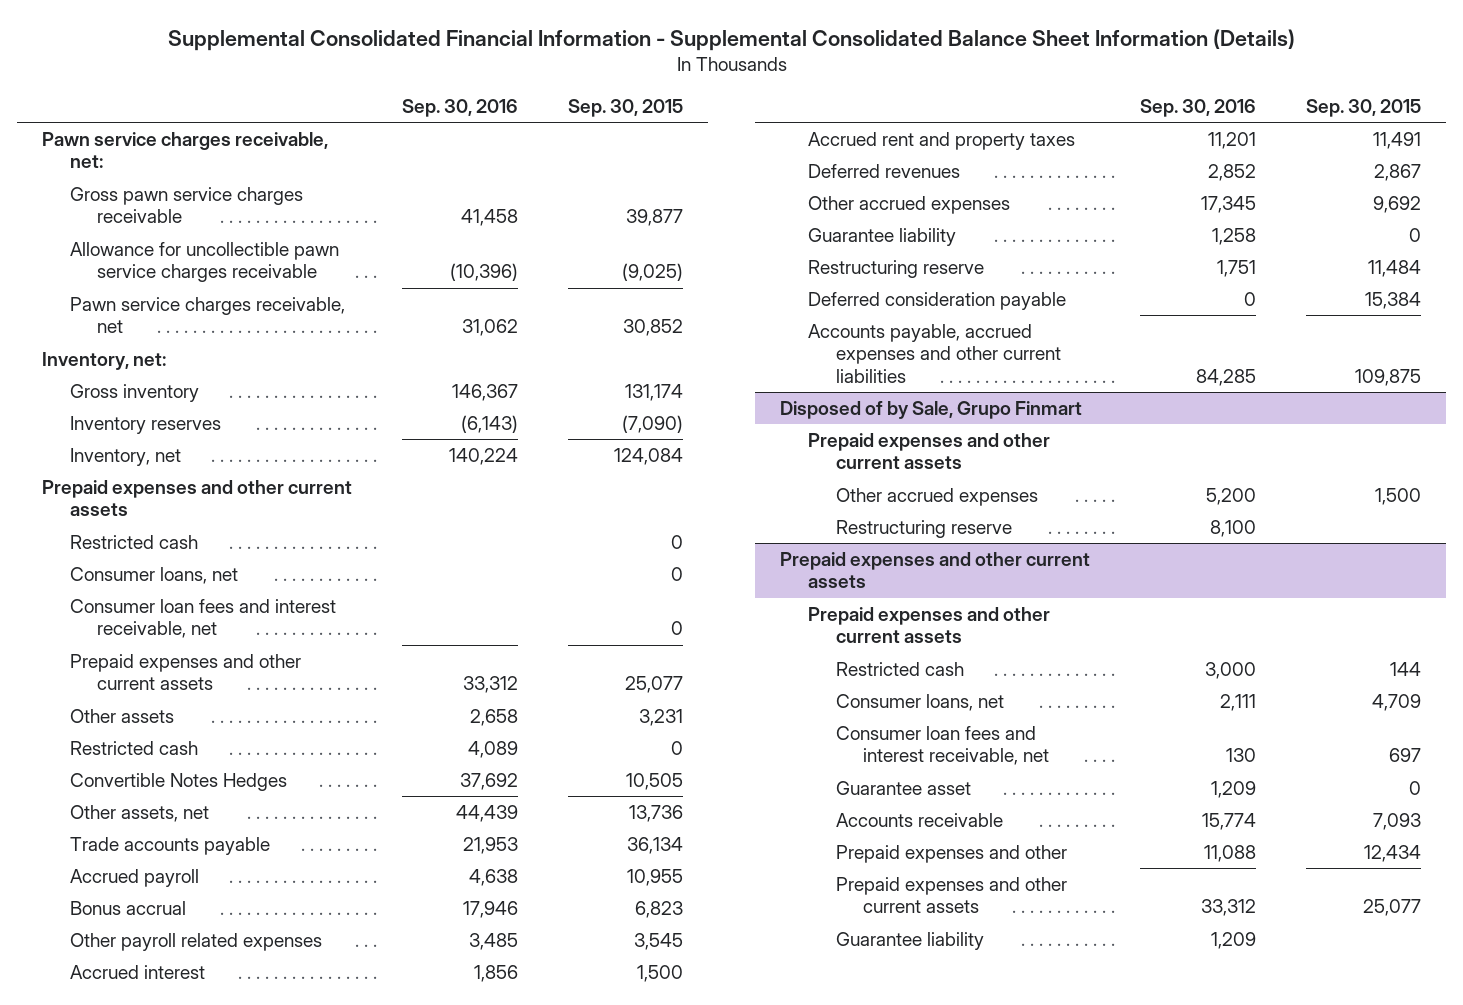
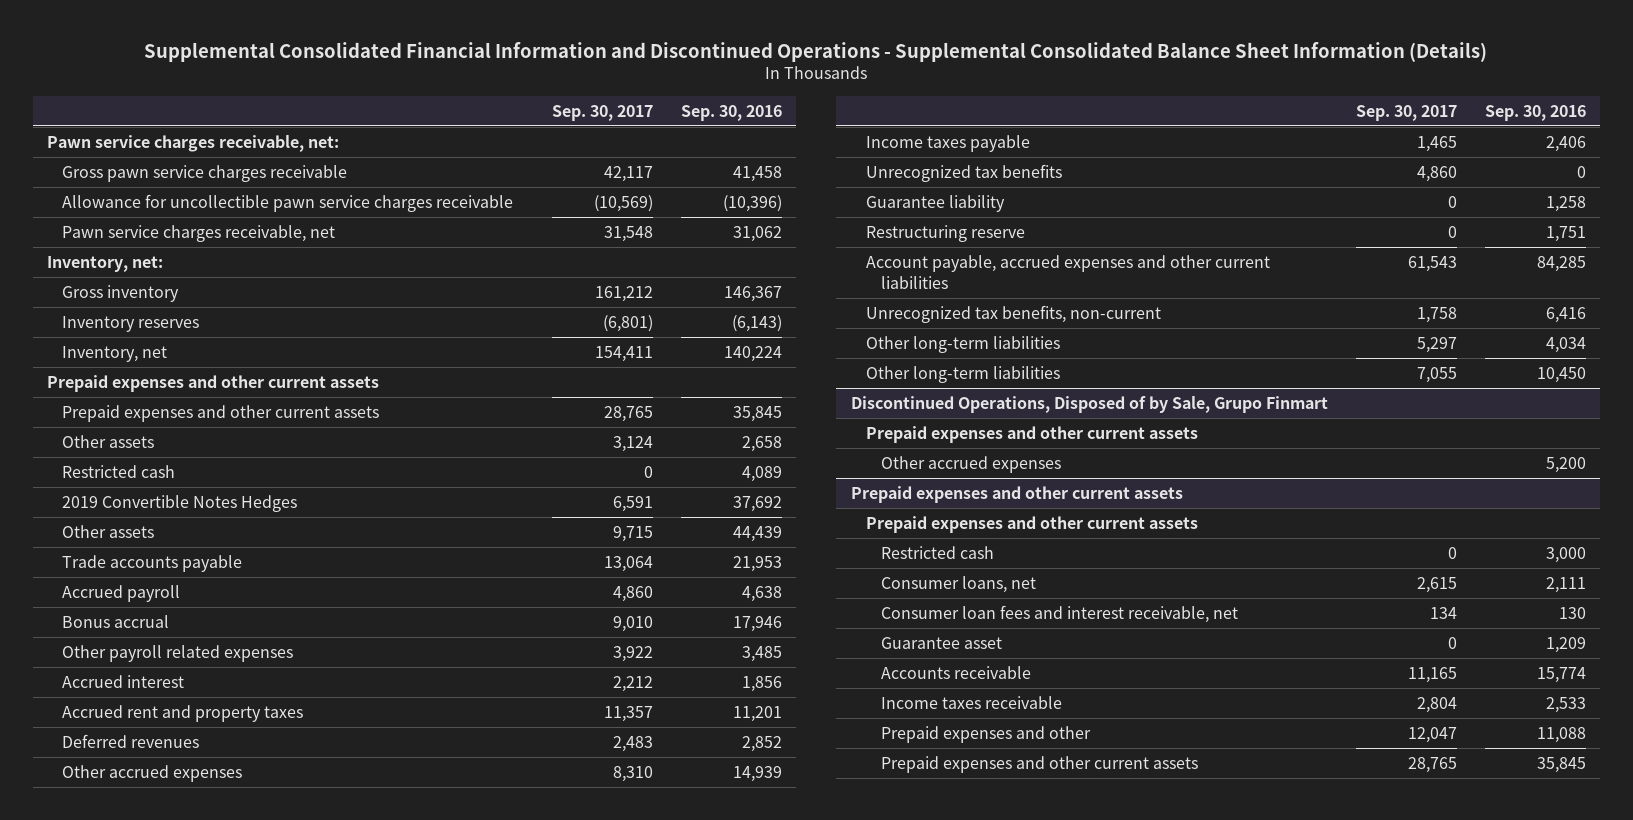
- Supplemental Consolidated Financial Information - Supplemental Consolidated Balance Sheet Information (Details)
+ Supplemental Consolidated Financial Information and Discontinued Operations - Supplemental Consolidated Balance Sheet Information (Details)
- | Sep. 30, 2016 | Sep. 30, 2015
+ | Sep. 30, 2017 | Sep. 30, 2016
- Restricted cash | | 0
- Consumer loans, net | | 0
- Consumer loan fees and interest receivable, net | | 0
- Prepaid expenses and other current assets | 33,312 | 25,077
+ Prepaid expenses and other current assets | 28,765 | 35,845
- Convertible Notes Hedges | 37,692 | 10,505
- Other assets, net | 44,439 | 13,736
+ 2019 Convertible Notes Hedges | 6,591 | 37,692
+ Other assets | 9,715 | 44,439
- Other accrued expenses | 17,345 | 9,692
+ Other accrued expenses | 8,310 | 14,939
+ Income taxes payable | 1,465 | 2,406
+ Unrecognized tax benefits | 4,860 | 0
- Deferred consideration payable | 0 | 15,384
- Accounts payable, accrued expenses and other current liabilities | 84,285 | 109,875
- Disposed of by Sale, Grupo Finmart
+ Account payable, accrued expenses and other current liabilities | 61,543 | 84,285
+ Unrecognized tax benefits, non-current | 1,758 | 6,416
+ Other long-term liabilities | 5,297 | 4,034
+ Other long-term liabilities | 7,055 | 10,450
+ Discontinued Operations, Disposed of by Sale, Grupo Finmart
- Restructuring reserve | 8,100 |
@ Prepaid expenses and other current assets
+ Income taxes receivable | 2,804 | 2,533
- Prepaid expenses and other current assets | 33,312 | 25,077
- Guarantee liability | 1,209 |
+ Prepaid expenses and other current assets | 28,765 | 35,845

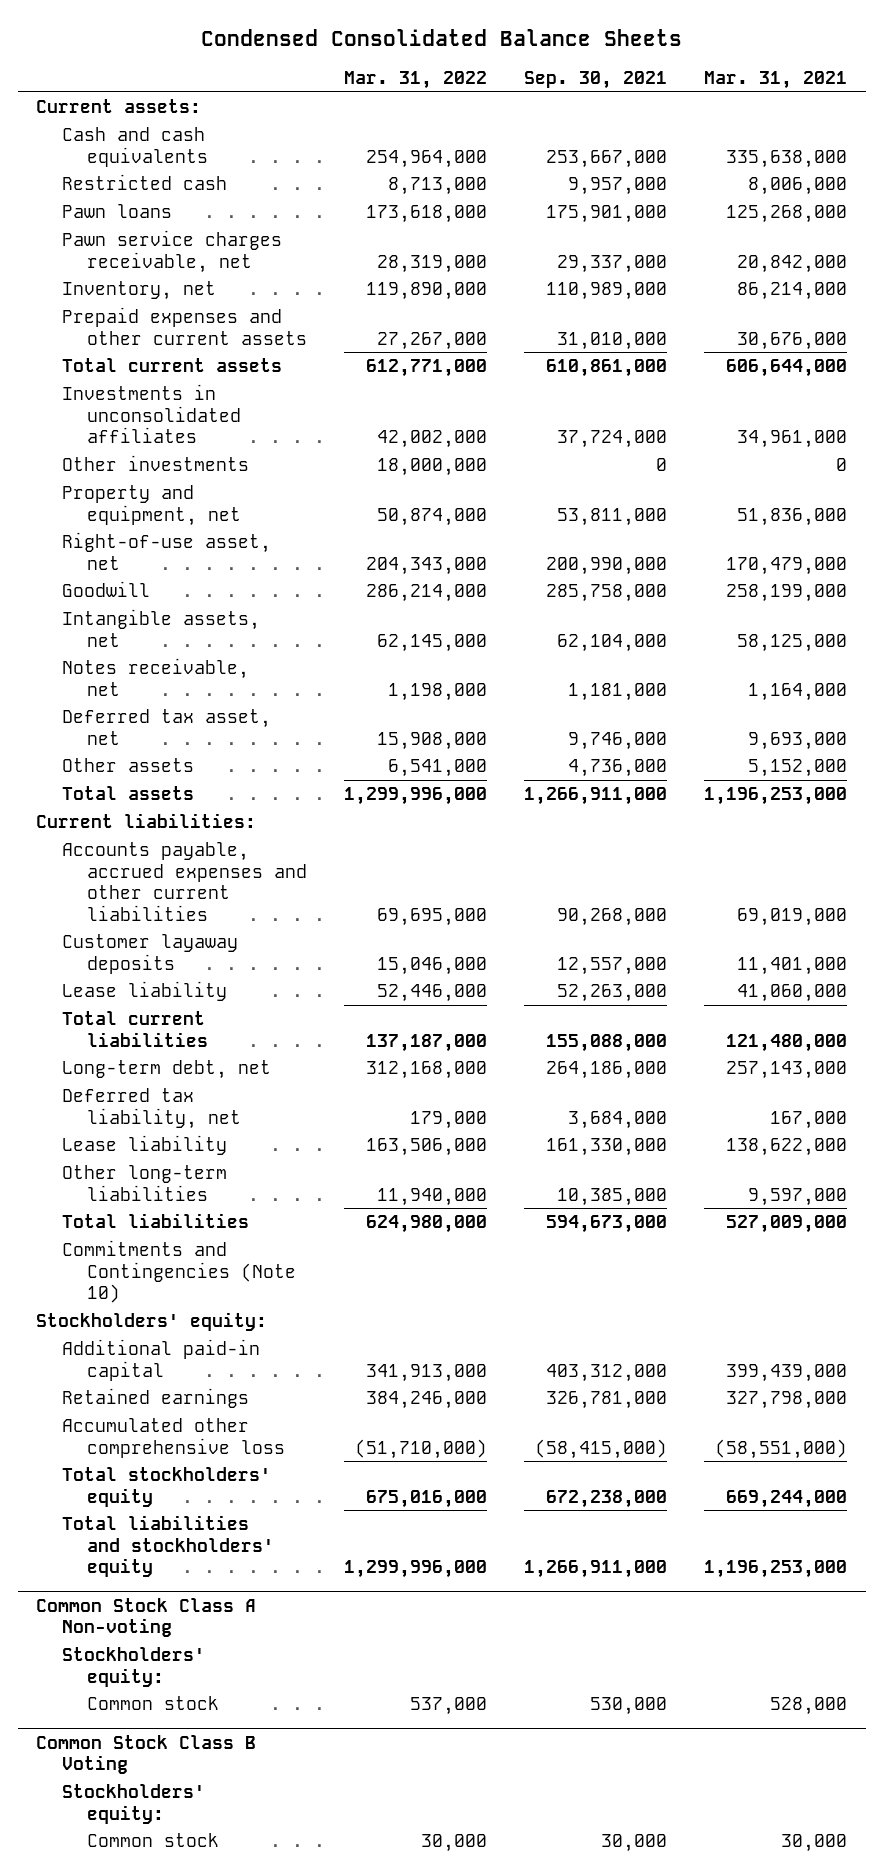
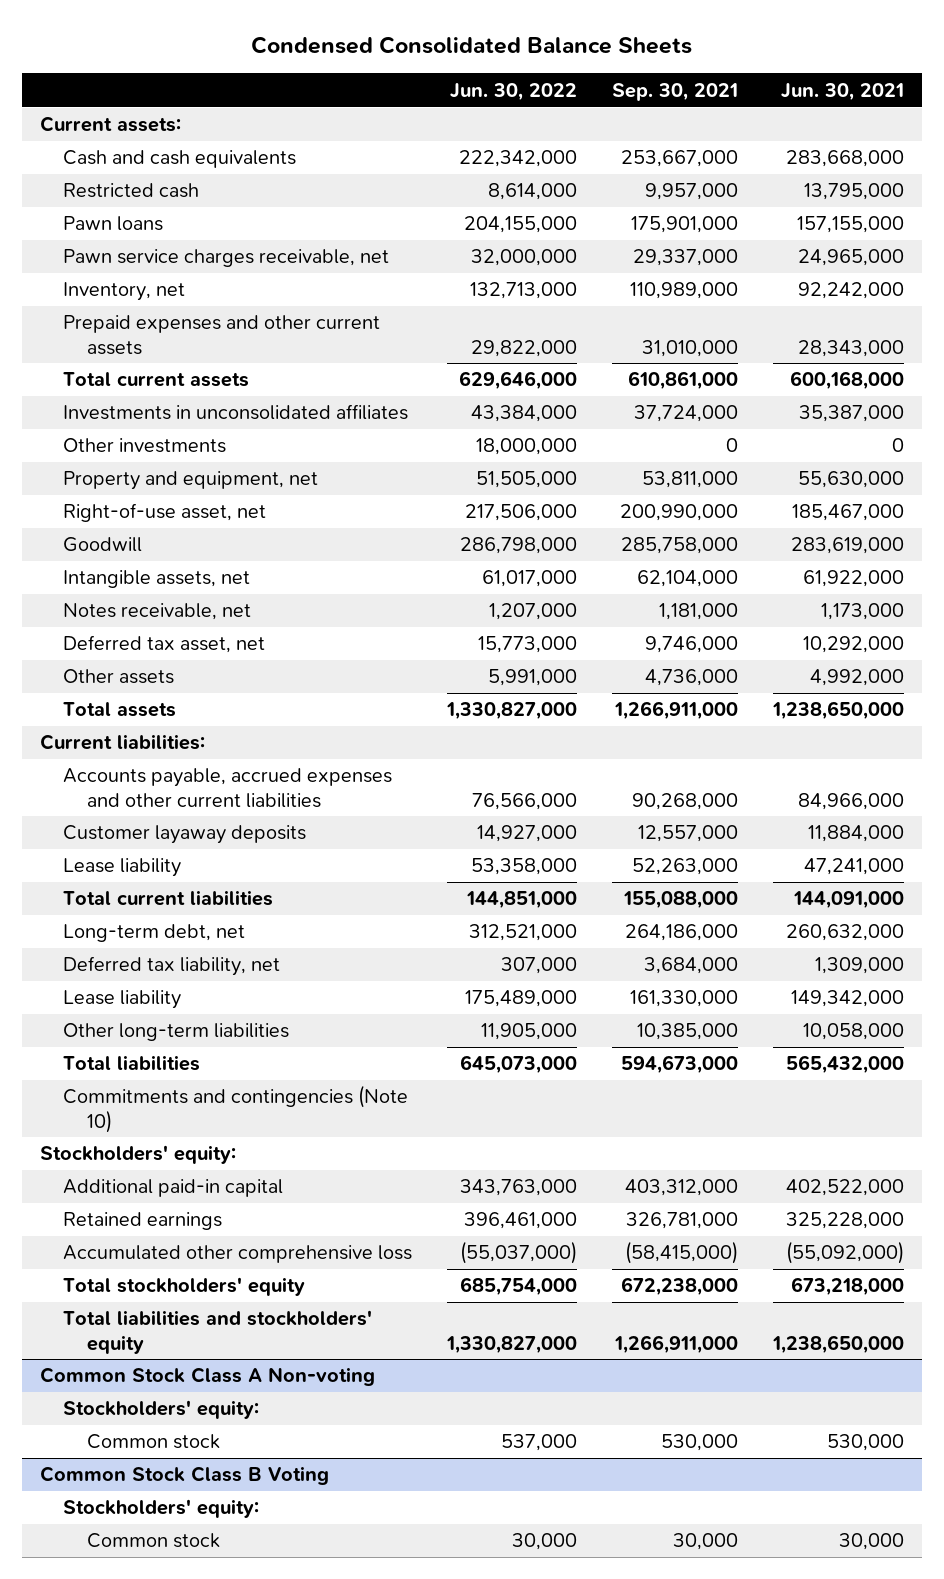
- | Mar. 31, 2022 | Sep. 30, 2021 | Mar. 31, 2021
+ | Jun. 30, 2022 | Sep. 30, 2021 | Jun. 30, 2021
- Commitments and Contingencies (Note 10)
+ Commitments and contingencies (Note 10)

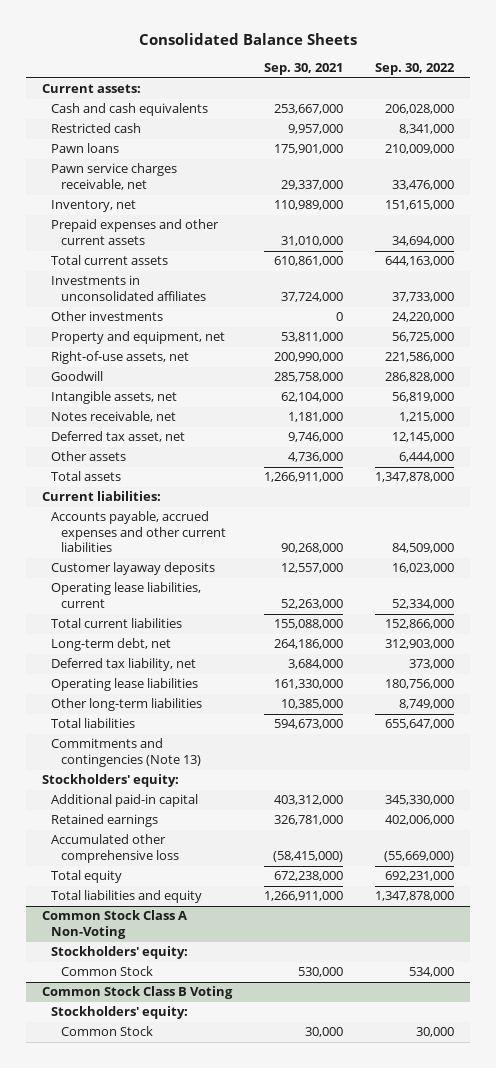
- Condensed Consolidated Balance Sheets
+ Consolidated Balance Sheets
- | Jun. 30, 2022 | Sep. 30, 2021 | Jun. 30, 2021
+ | Sep. 30, 2021 | Sep. 30, 2022
- Right-of-use asset, net | 217,506,000 | 200,990,000 | 185,467,000
+ Right-of-use assets, net | 200,990,000 | 221,586,000
- Lease liability | 53,358,000 | 52,263,000 | 47,241,000
+ Operating lease liabilities, current | 52,263,000 | 52,334,000
- Lease liability | 175,489,000 | 161,330,000 | 149,342,000
+ Operating lease liabilities | 161,330,000 | 180,756,000
- Commitments and contingencies (Note 10)
+ Commitments and contingencies (Note 13)
- Total stockholders' equity | 685,754,000 | 672,238,000 | 673,218,000
- Total liabilities and stockholders' equity | 1,330,827,000 | 1,266,911,000 | 1,238,650,000
- Common Stock Class A Non-voting
+ Total equity | 672,238,000 | 692,231,000
+ Total liabilities and equity | 1,266,911,000 | 1,347,878,000
+ Common Stock Class A Non-Voting
- Common stock | 537,000 | 530,000 | 530,000
+ Common Stock | 530,000 | 534,000
@ Common Stock Class B Voting
- Common stock | 30,000 | 30,000 | 30,000
+ Common Stock | 30,000 | 30,000

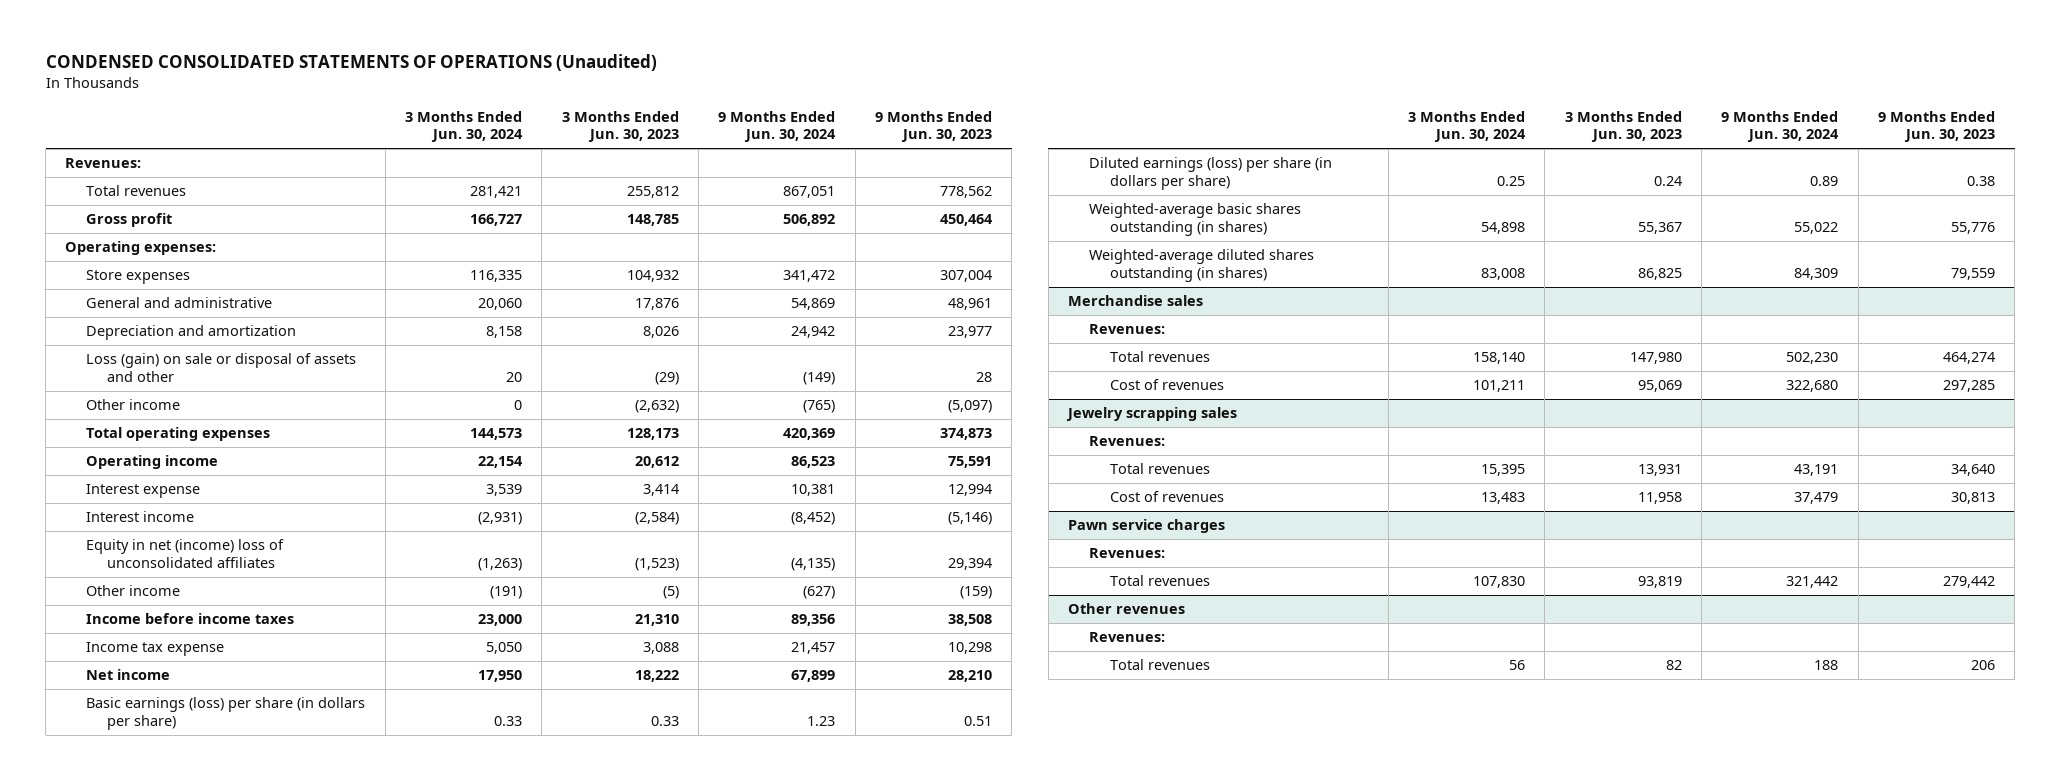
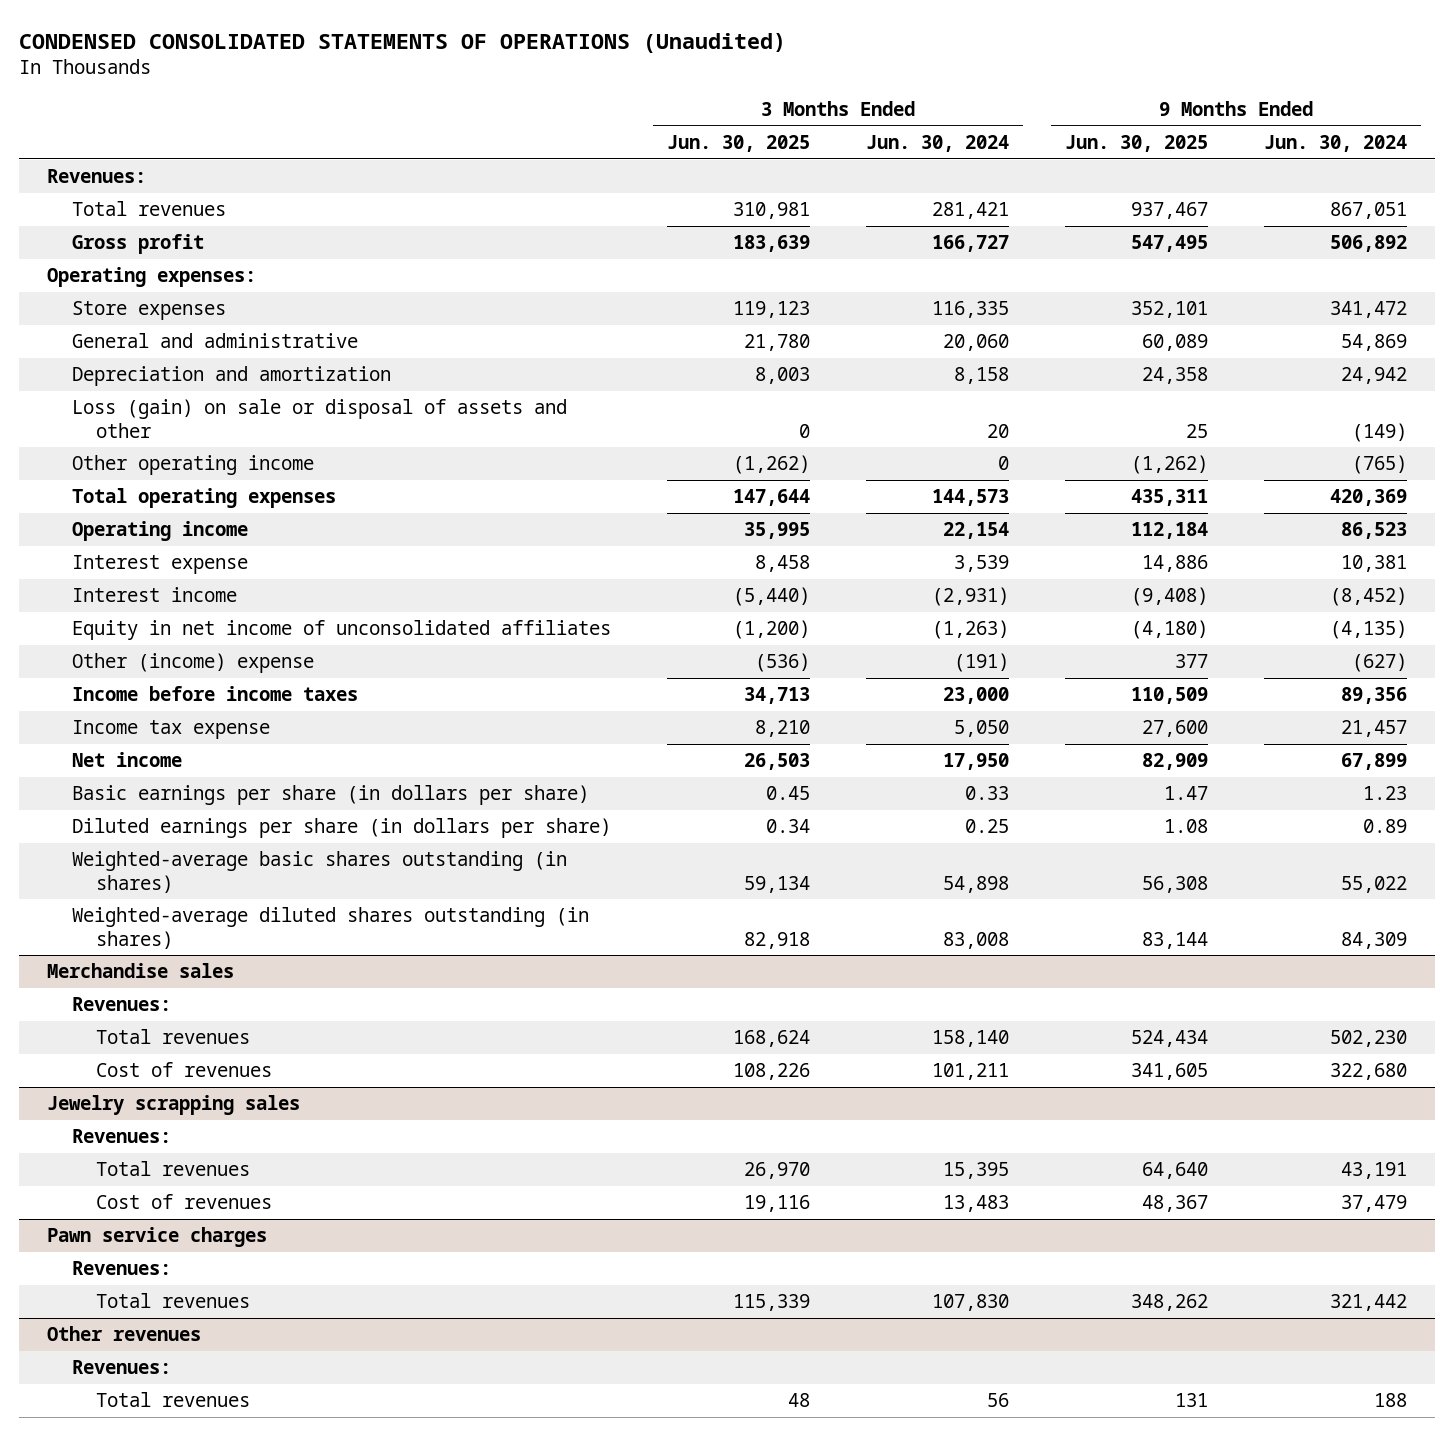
- | 3 Months Ended Jun. 30, 2024 | 3 Months Ended Jun. 30, 2023 | 9 Months Ended Jun. 30, 2024 | 9 Months Ended Jun. 30, 2023
+ | 3 Months Ended Jun. 30, 2025 | 3 Months Ended Jun. 30, 2024 | 9 Months Ended Jun. 30, 2025 | 9 Months Ended Jun. 30, 2024
- Other income | 0 | (2,632) | (765) | (5,097)
+ Other operating income | (1,262) | 0 | (1,262) | (765)
- Equity in net (income) loss of unconsolidated affiliates | (1,263) | (1,523) | (4,135) | 29,394
- Other income | (191) | (5) | (627) | (159)
+ Equity in net income of unconsolidated affiliates | (1,200) | (1,263) | (4,180) | (4,135)
+ Other (income) expense | (536) | (191) | 377 | (627)
- Basic earnings (loss) per share (in dollars per share) | 0.33 | 0.33 | 1.23 | 0.51
- Diluted earnings (loss) per share (in dollars per share) | 0.25 | 0.24 | 0.89 | 0.38
+ Basic earnings per share (in dollars per share) | 0.45 | 0.33 | 1.47 | 1.23
+ Diluted earnings per share (in dollars per share) | 0.34 | 0.25 | 1.08 | 0.89

